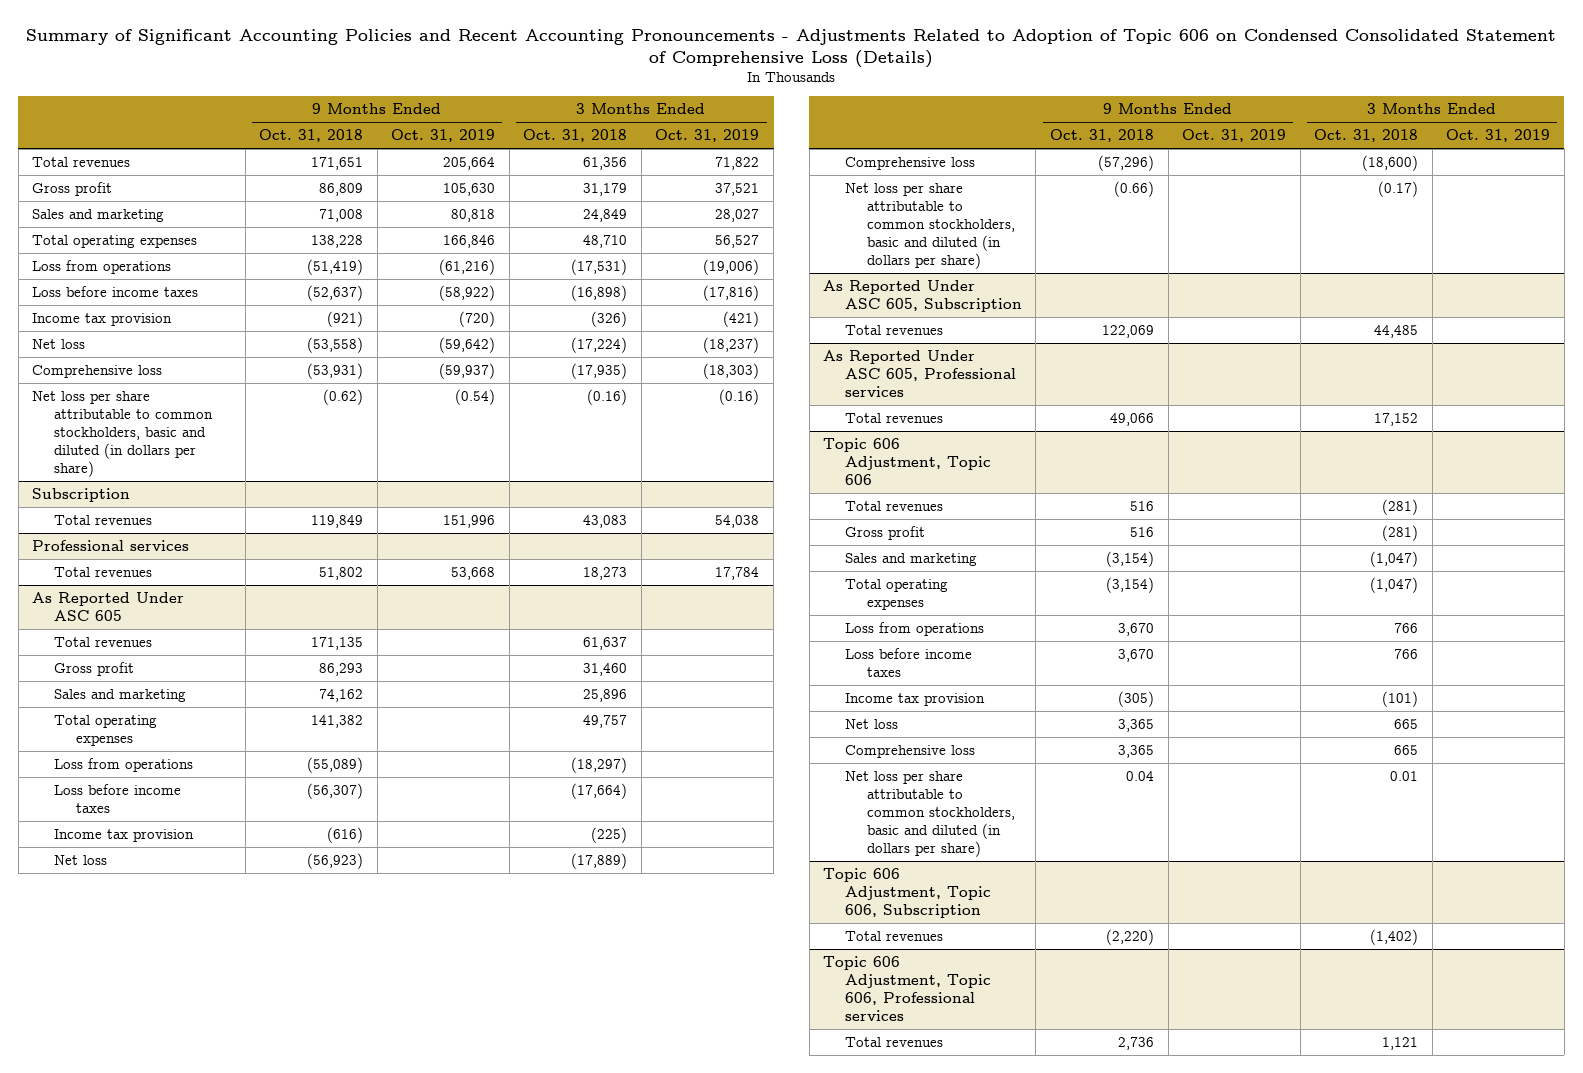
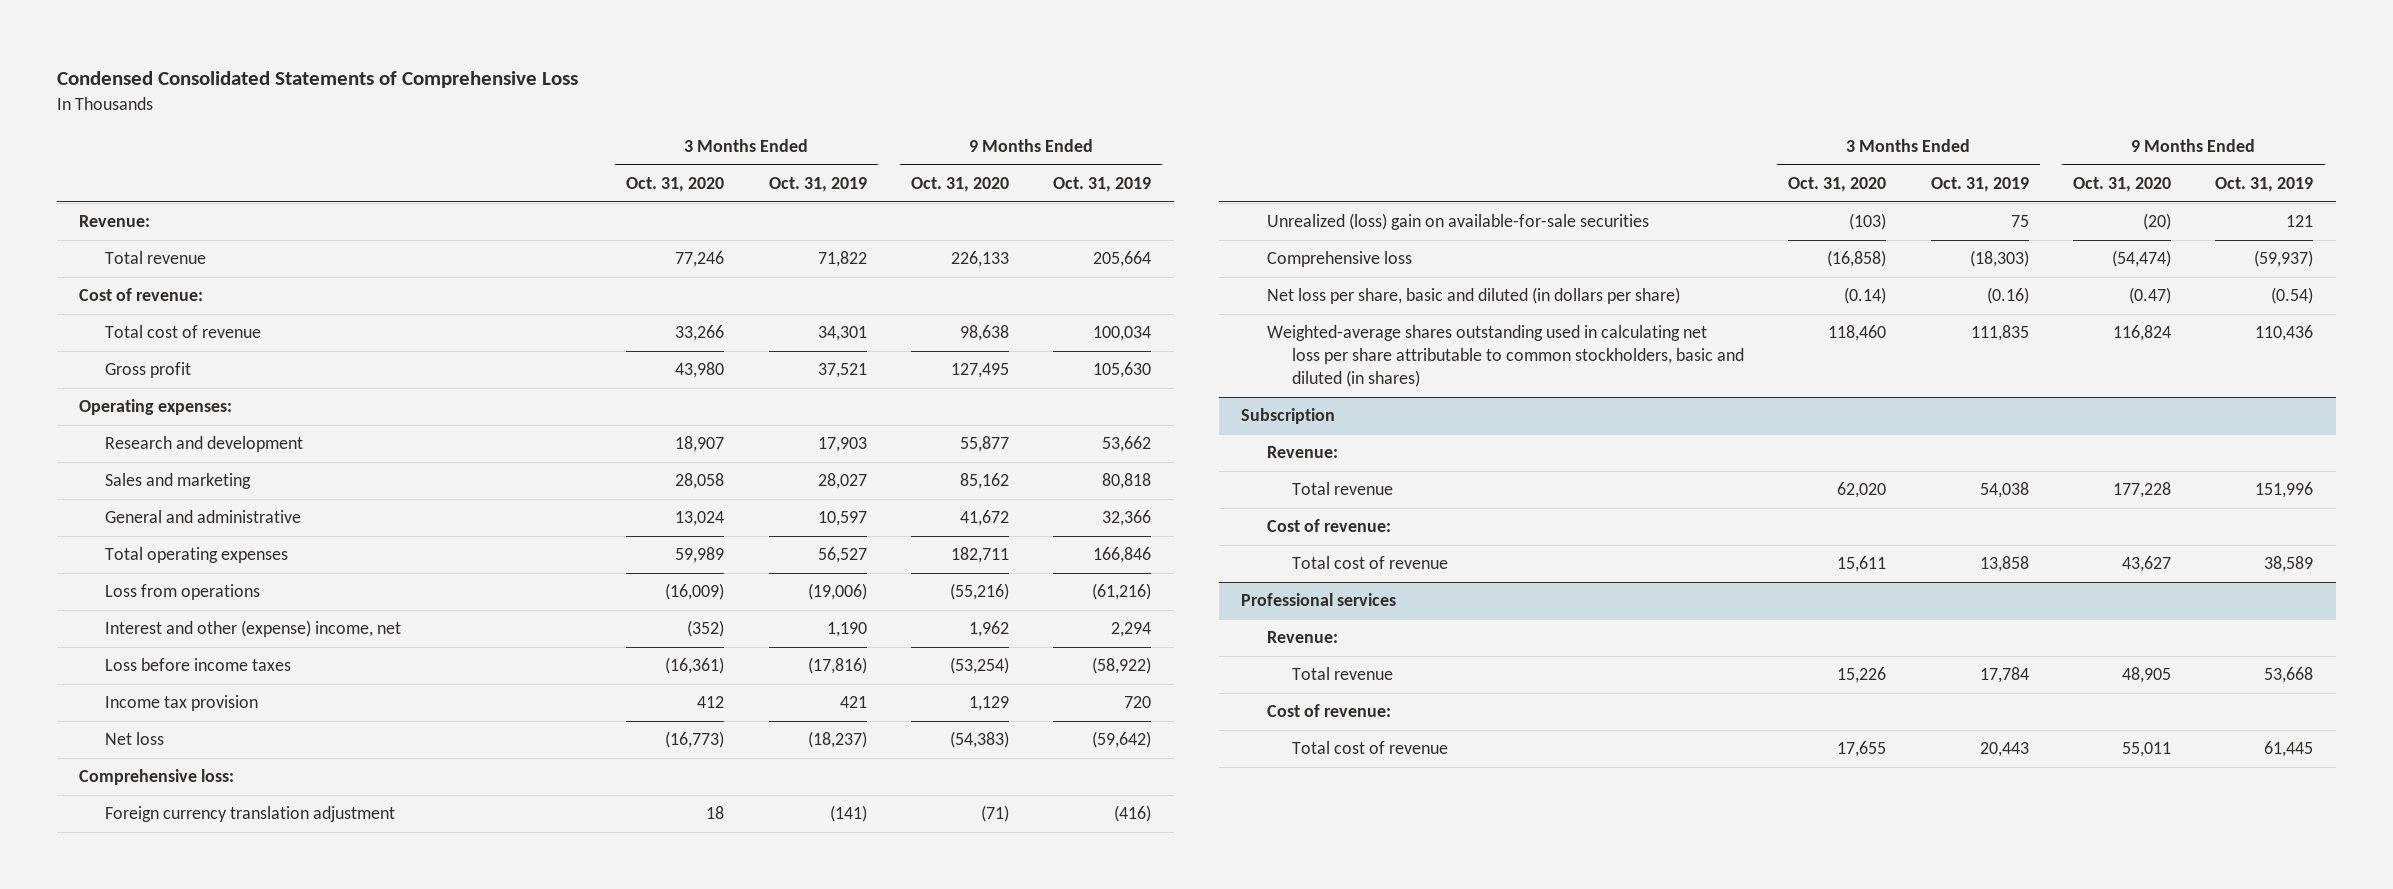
- Summary of Significant Accounting Policies and Recent Accounting Pronouncements - Adjustments Related to Adoption of Topic 606 on Condensed Consolidated Statement of Comprehensive Loss (Details)
+ Condensed Consolidated Statements of Comprehensive Loss
- | 9 Months Ended Oct. 31, 2018 | 9 Months Ended Oct. 31, 2019 | 3 Months Ended Oct. 31, 2018 | 3 Months Ended Oct. 31, 2019
+ | 3 Months Ended Oct. 31, 2020 | 3 Months Ended Oct. 31, 2019 | 9 Months Ended Oct. 31, 2020 | 9 Months Ended Oct. 31, 2019
- Total revenues | 171,651 | 205,664 | 61,356 | 71,822
+ Revenue:
+ Total revenue | 77,246 | 71,822 | 226,133 | 205,664
+ Cost of revenue:
+ Total cost of revenue | 33,266 | 34,301 | 98,638 | 100,034
+ Operating expenses:
+ Research and development | 18,907 | 17,903 | 55,877 | 53,662
+ General and administrative | 13,024 | 10,597 | 41,672 | 32,366
+ Interest and other (expense) income, net | (352) | 1,190 | 1,962 | 2,294
- Income tax provision | (921) | (720) | (326) | (421)
+ Income tax provision | 412 | 421 | 1,129 | 720
+ Comprehensive loss:
+ Foreign currency translation adjustment | 18 | (141) | (71) | (416)
+ Unrealized (loss) gain on available-for-sale securities | (103) | 75 | (20) | 121
- Net loss per share attributable to common stockholders, basic and diluted (in dollars per share) | (0.62) | (0.54) | (0.16) | (0.16)
+ Net loss per share, basic and diluted (in dollars per share) | (0.14) | (0.16) | (0.47) | (0.54)
+ Weighted-average shares outstanding used in calculating net loss per share attributable to common stockholders, basic and diluted (in shares) | 118,460 | 111,835 | 116,824 | 110,436
@ Subscription
- Total revenues | 119,849 | 151,996 | 43,083 | 54,038
+ Revenue:
+ Total revenue | 62,020 | 54,038 | 177,228 | 151,996
+ Cost of revenue:
+ Total cost of revenue | 15,611 | 13,858 | 43,627 | 38,589
@ Professional services
- Total revenues | 51,802 | 53,668 | 18,273 | 17,784
- As Reported Under ASC 605
- Total revenues | 171,135 | | 61,637 |
- Gross profit | 86,293 | | 31,460 |
- Sales and marketing | 74,162 | | 25,896 |
- Total operating expenses | 141,382 | | 49,757 |
- Loss from operations | (55,089) | | (18,297) |
- Loss before income taxes | (56,307) | | (17,664) |
- Income tax provision | (616) | | (225) |
- Net loss | (56,923) | | (17,889) |
- Comprehensive loss | (57,296) | | (18,600) |
- Net loss per share attributable to common stockholders, basic and diluted (in dollars per share) | (0.66) | | (0.17) |
- As Reported Under ASC 605, Subscription
- Total revenues | 122,069 | | 44,485 |
- As Reported Under ASC 605, Professional services
- Total revenues | 49,066 | | 17,152 |
- Topic 606 Adjustment, Topic 606
- Total revenues | 516 | | (281) |
- Gross profit | 516 | | (281) |
- Sales and marketing | (3,154) | | (1,047) |
- Total operating expenses | (3,154) | | (1,047) |
- Loss from operations | 3,670 | | 766 |
- Loss before income taxes | 3,670 | | 766 |
- Income tax provision | (305) | | (101) |
- Net loss | 3,365 | | 665 |
- Comprehensive loss | 3,365 | | 665 |
- Net loss per share attributable to common stockholders, basic and diluted (in dollars per share) | 0.04 | | 0.01 |
- Topic 606 Adjustment, Topic 606, Subscription
- Total revenues | (2,220) | | (1,402) |
- Topic 606 Adjustment, Topic 606, Professional services
- Total revenues | 2,736 | | 1,121 |
@ Professional services
+ Revenue:
+ Total revenue | 15,226 | 17,784 | 48,905 | 53,668
+ Cost of revenue:
+ Total cost of revenue | 17,655 | 20,443 | 55,011 | 61,445

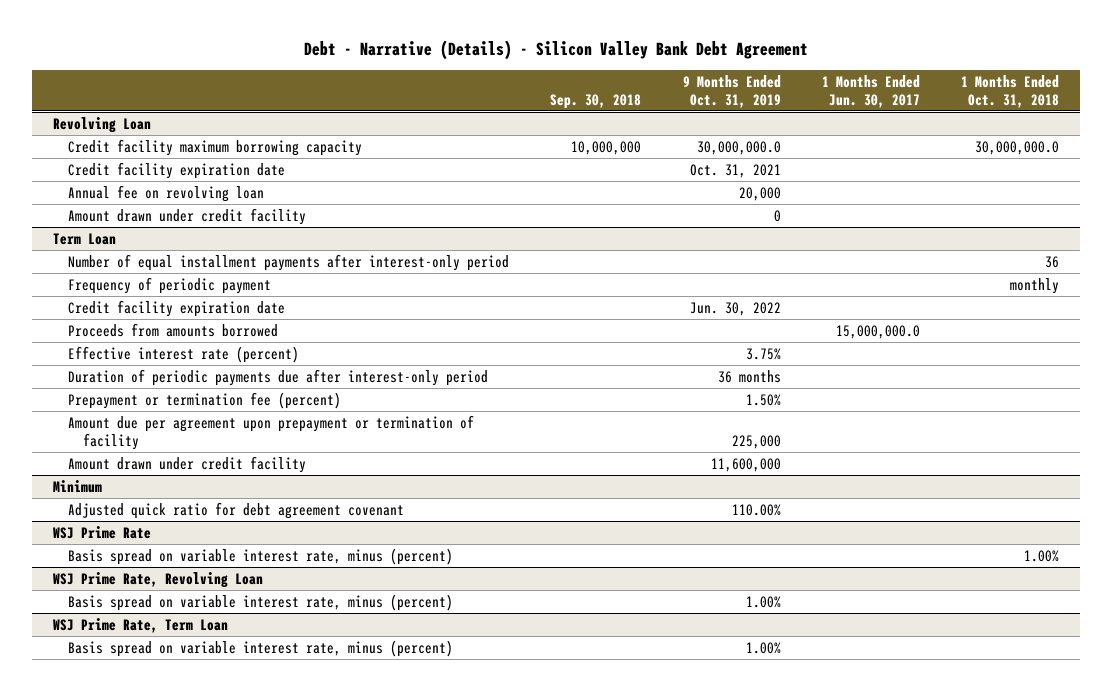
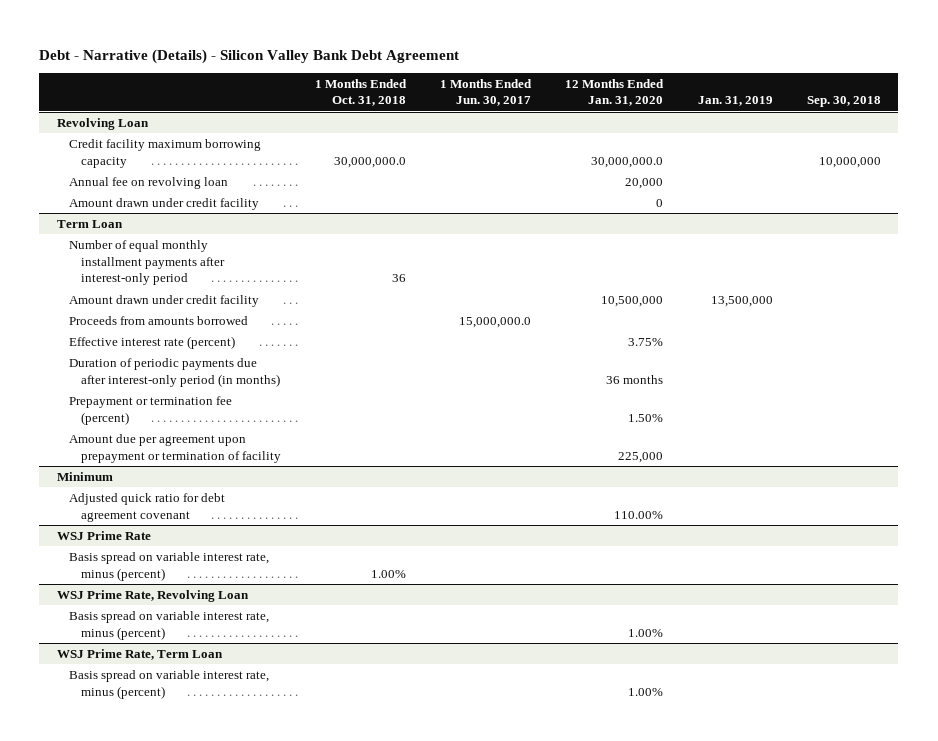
- | Sep. 30, 2018 | 9 Months Ended Oct. 31, 2019 | 1 Months Ended Jun. 30, 2017 | 1 Months Ended Oct. 31, 2018
+ | 1 Months Ended Oct. 31, 2018 | 1 Months Ended Jun. 30, 2017 | 12 Months Ended Jan. 31, 2020 | Jan. 31, 2019 | Sep. 30, 2018
@ Revolving Loan
- Credit facility expiration date | | Oct. 31, 2021 | |
@ Term Loan
- Number of equal installment payments after interest-only period | | | | 36
- Frequency of periodic payment | | | | monthly
- Credit facility expiration date | | Jun. 30, 2022 | |
+ Number of equal monthly installment payments after interest-only period | 36 | | | |
moved up: Amount drawn under credit facility | | | 10,500,000 | 13,500,000 |
- Duration of periodic payments due after interest-only period | | 36 months | |
+ Duration of periodic payments due after interest-only period (in months) | | | 36 months | |

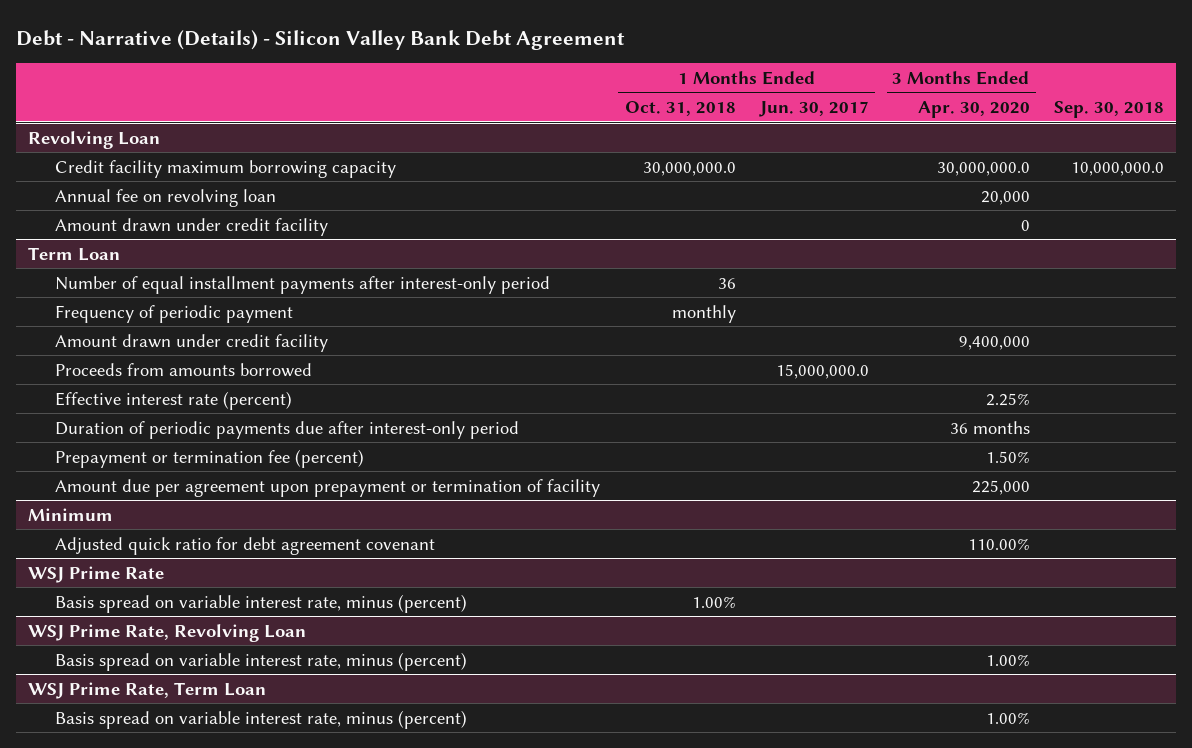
- | 1 Months Ended Oct. 31, 2018 | 1 Months Ended Jun. 30, 2017 | 12 Months Ended Jan. 31, 2020 | Jan. 31, 2019 | Sep. 30, 2018
+ | 1 Months Ended Oct. 31, 2018 | 1 Months Ended Jun. 30, 2017 | 3 Months Ended Apr. 30, 2020 | Sep. 30, 2018
@ Revolving Loan
- Credit facility maximum borrowing capacity | 30,000,000.0 | | 30,000,000.0 | | 10,000,000
+ Credit facility maximum borrowing capacity | 30,000,000.0 | | 30,000,000.0 | 10,000,000.0
@ Term Loan
- Number of equal monthly installment payments after interest-only period | 36 | | | |
+ Number of equal installment payments after interest-only period | 36 | | |
+ Frequency of periodic payment | monthly | | |
- Duration of periodic payments due after interest-only period (in months) | | | 36 months | |
+ Duration of periodic payments due after interest-only period | | | 36 months |

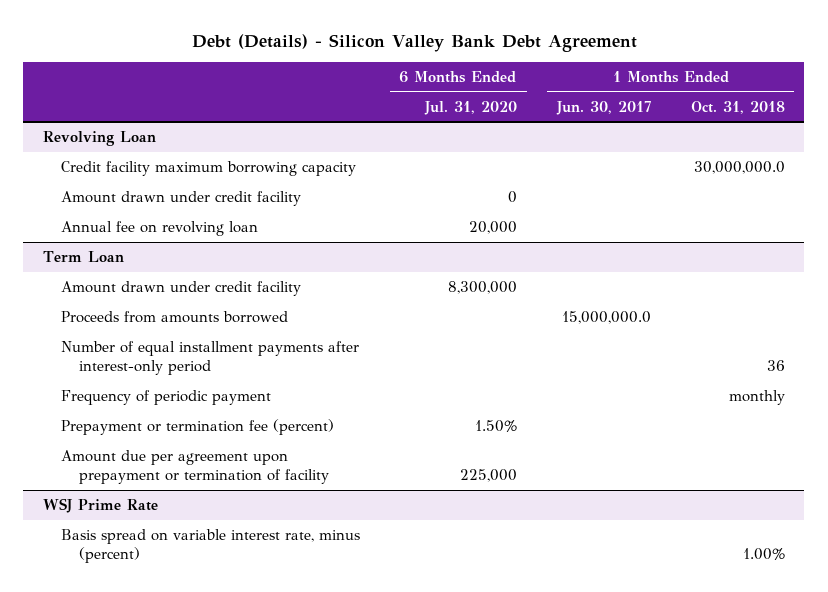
- Debt - Narrative (Details) - Silicon Valley Bank Debt Agreement
+ Debt (Details) - Silicon Valley Bank Debt Agreement
- | 1 Months Ended Oct. 31, 2018 | 1 Months Ended Jun. 30, 2017 | 3 Months Ended Apr. 30, 2020 | Sep. 30, 2018
+ | 6 Months Ended Jul. 31, 2020 | 1 Months Ended Jun. 30, 2017 | 1 Months Ended Oct. 31, 2018
@ Revolving Loan
moved down: Annual fee on revolving loan | 20,000 | |
@ Term Loan
- Effective interest rate (percent) | | | 2.25% |
- Duration of periodic payments due after interest-only period | | | 36 months |
moved down: Number of equal installment payments after interest-only period | | | 36
moved down: Frequency of periodic payment | | | monthly
- Minimum
- Adjusted quick ratio for debt agreement covenant | | | 110.00% |
- WSJ Prime Rate, Revolving Loan
- Basis spread on variable interest rate, minus (percent) | | | 1.00% |
- WSJ Prime Rate, Term Loan
- Basis spread on variable interest rate, minus (percent) | | | 1.00% |

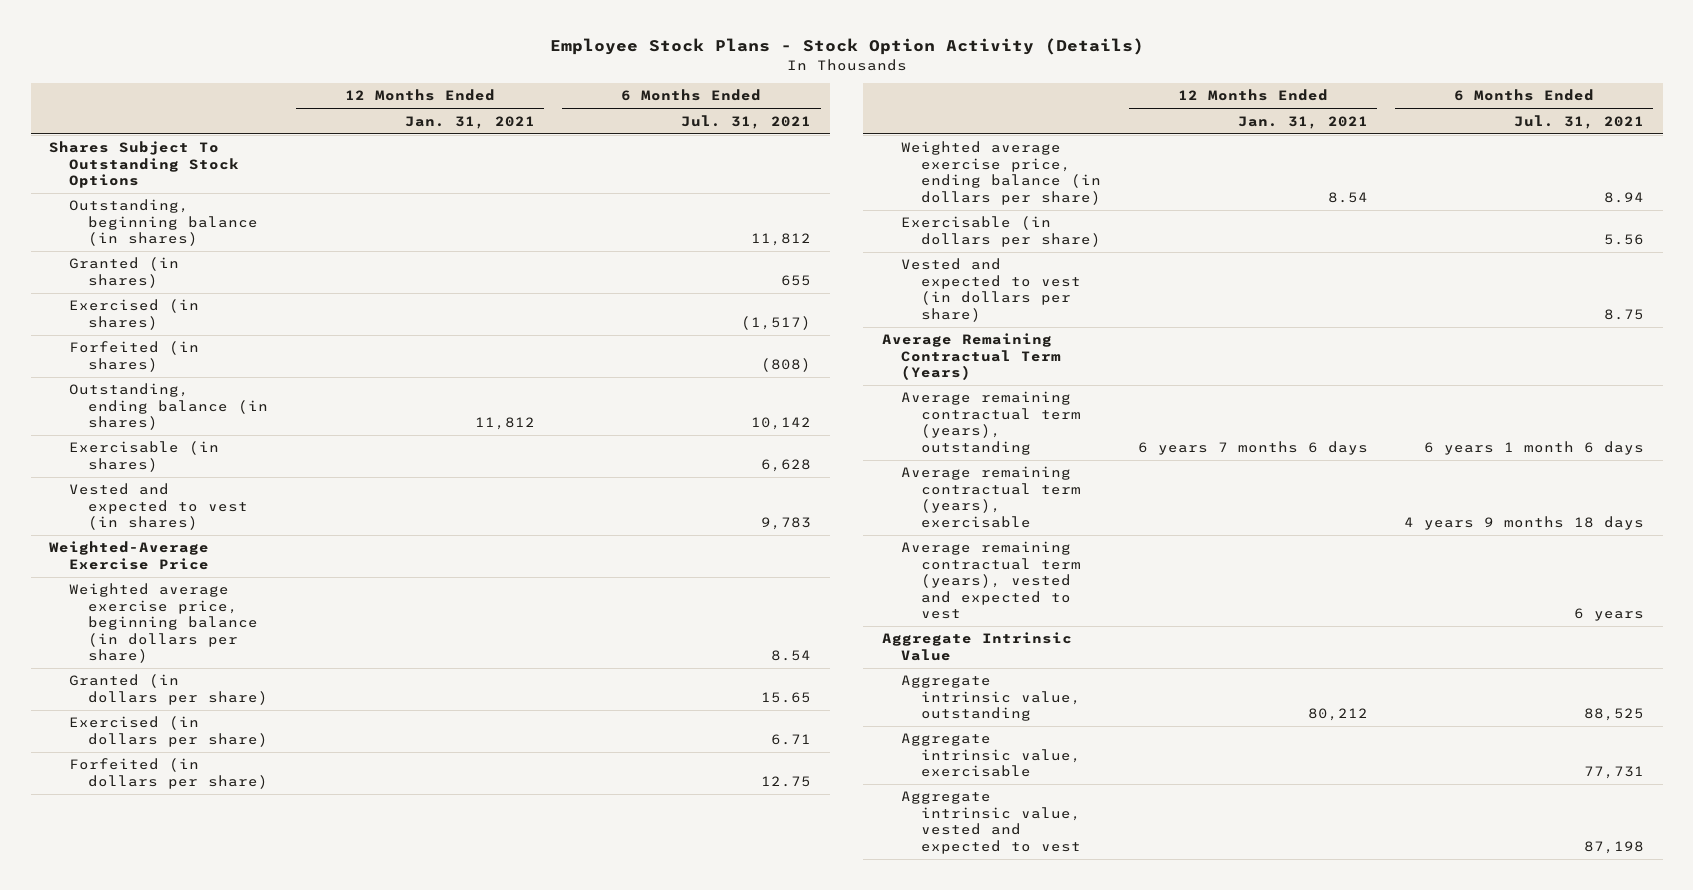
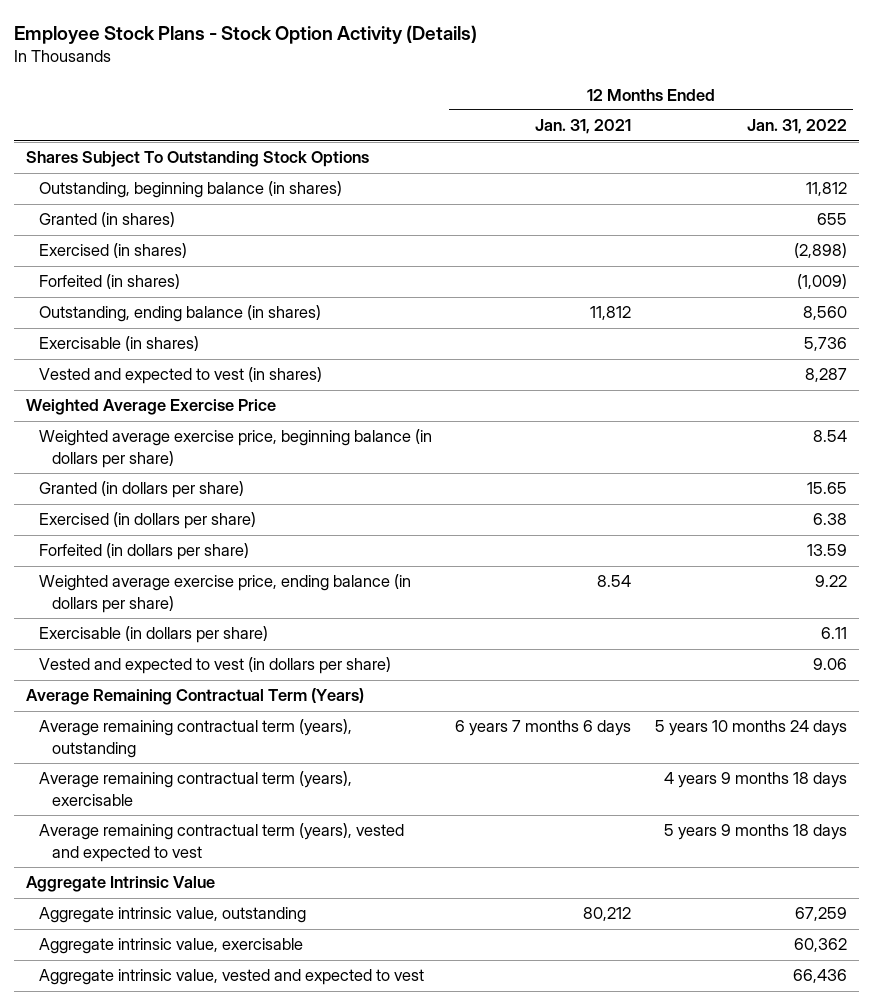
- | 12 Months Ended Jan. 31, 2021 | 6 Months Ended Jul. 31, 2021
+ | 12 Months Ended Jan. 31, 2021 | 12 Months Ended Jan. 31, 2022
- Weighted-Average Exercise Price
+ Weighted Average Exercise Price

